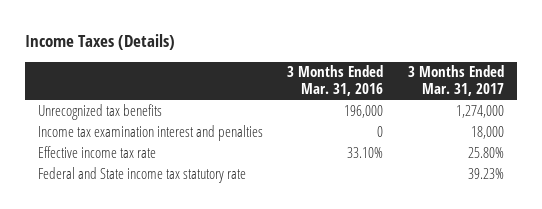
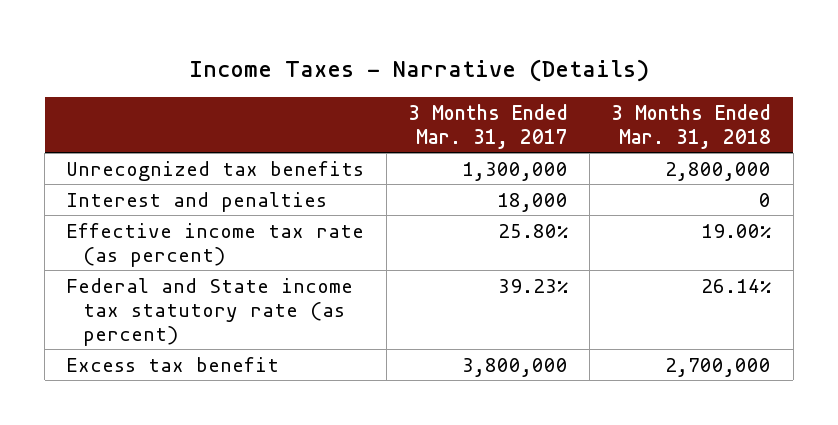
- Income Taxes (Details)
+ Income Taxes - Narrative (Details)
- | 3 Months Ended Mar. 31, 2016 | 3 Months Ended Mar. 31, 2017
+ | 3 Months Ended Mar. 31, 2017 | 3 Months Ended Mar. 31, 2018
- Unrecognized tax benefits | 196,000 | 1,274,000
- Income tax examination interest and penalties | 0 | 18,000
- Effective income tax rate | 33.10% | 25.80%
- Federal and State income tax statutory rate | | 39.23%
+ Unrecognized tax benefits | 1,300,000 | 2,800,000
+ Interest and penalties | 18,000 | 0
+ Effective income tax rate (as percent) | 25.80% | 19.00%
+ Federal and State income tax statutory rate (as percent) | 39.23% | 26.14%
+ Excess tax benefit | 3,800,000 | 2,700,000

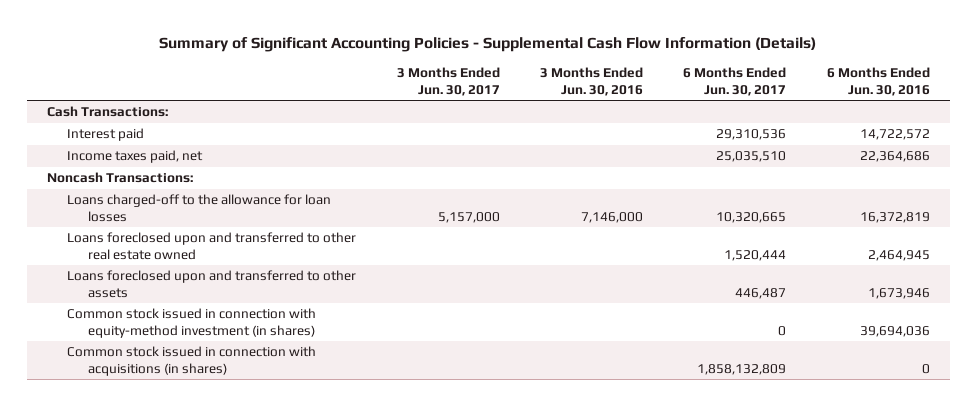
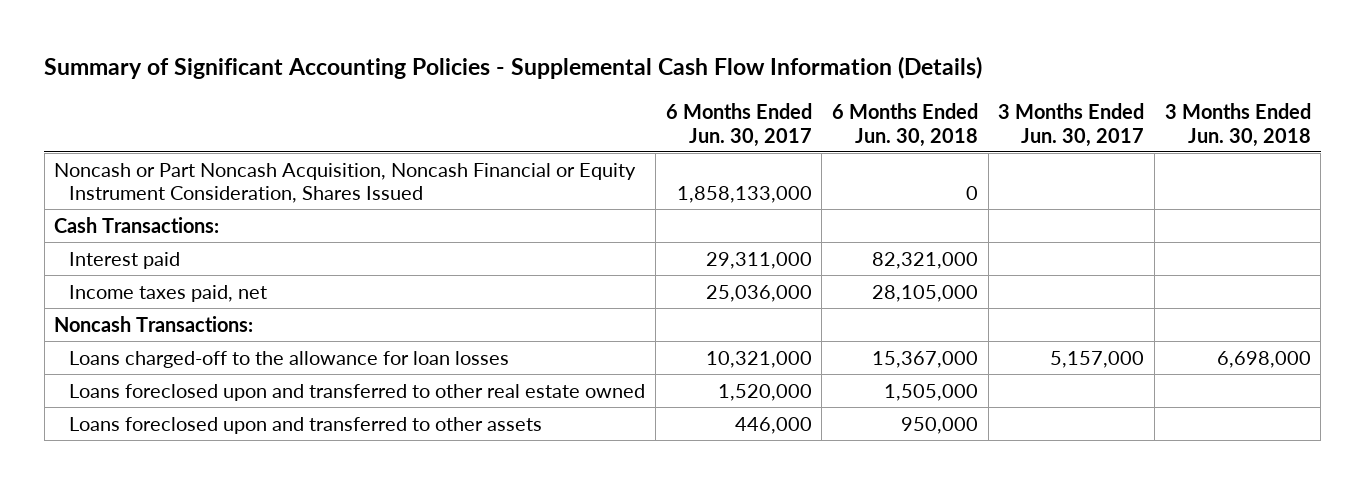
- | 3 Months Ended Jun. 30, 2017 | 3 Months Ended Jun. 30, 2016 | 6 Months Ended Jun. 30, 2017 | 6 Months Ended Jun. 30, 2016
+ | 6 Months Ended Jun. 30, 2017 | 6 Months Ended Jun. 30, 2018 | 3 Months Ended Jun. 30, 2017 | 3 Months Ended Jun. 30, 2018
+ Noncash or Part Noncash Acquisition, Noncash Financial or Equity Instrument Consideration, Shares Issued | 1,858,133,000 | 0 | |
- Interest paid | | | 29,310,536 | 14,722,572
- Income taxes paid, net | | | 25,035,510 | 22,364,686
+ Interest paid | 29,311,000 | 82,321,000 | |
+ Income taxes paid, net | 25,036,000 | 28,105,000 | |
- Loans charged-off to the allowance for loan losses | 5,157,000 | 7,146,000 | 10,320,665 | 16,372,819
- Loans foreclosed upon and transferred to other real estate owned | | | 1,520,444 | 2,464,945
- Loans foreclosed upon and transferred to other assets | | | 446,487 | 1,673,946
- Common stock issued in connection with equity-method investment (in shares) | | | 0 | 39,694,036
- Common stock issued in connection with acquisitions (in shares) | | | 1,858,132,809 | 0
+ Loans charged-off to the allowance for loan losses | 10,321,000 | 15,367,000 | 5,157,000 | 6,698,000
+ Loans foreclosed upon and transferred to other real estate owned | 1,520,000 | 1,505,000 | |
+ Loans foreclosed upon and transferred to other assets | 446,000 | 950,000 | |

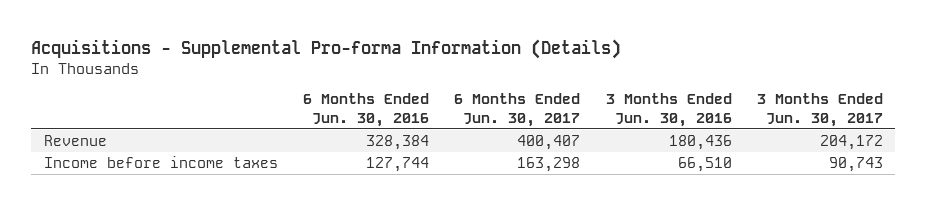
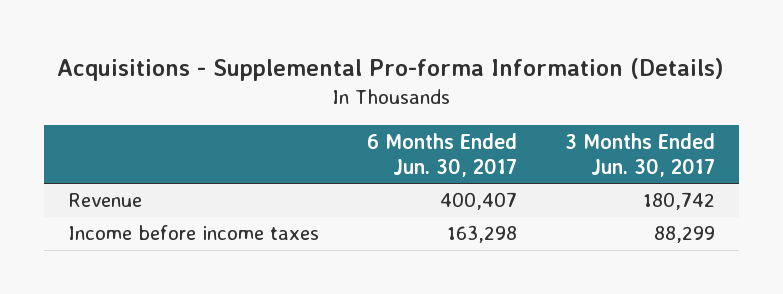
- | 6 Months Ended Jun. 30, 2016 | 6 Months Ended Jun. 30, 2017 | 3 Months Ended Jun. 30, 2016 | 3 Months Ended Jun. 30, 2017
+ | 6 Months Ended Jun. 30, 2017 | 3 Months Ended Jun. 30, 2017
- Revenue | 328,384 | 400,407 | 180,436 | 204,172
- Income before income taxes | 127,744 | 163,298 | 66,510 | 90,743
+ Revenue | 400,407 | 180,742
+ Income before income taxes | 163,298 | 88,299

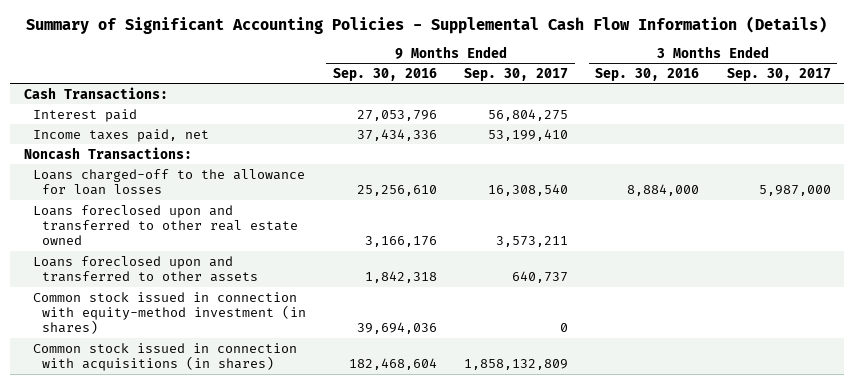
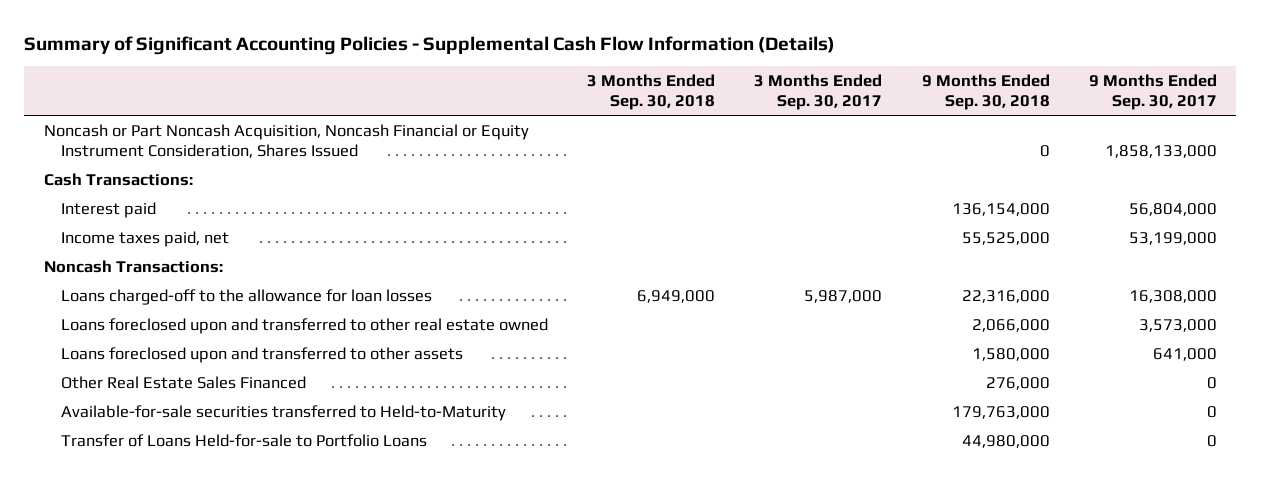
- | 9 Months Ended Sep. 30, 2016 | 9 Months Ended Sep. 30, 2017 | 3 Months Ended Sep. 30, 2016 | 3 Months Ended Sep. 30, 2017
+ | 3 Months Ended Sep. 30, 2018 | 3 Months Ended Sep. 30, 2017 | 9 Months Ended Sep. 30, 2018 | 9 Months Ended Sep. 30, 2017
+ Noncash or Part Noncash Acquisition, Noncash Financial or Equity Instrument Consideration, Shares Issued | | | 0 | 1,858,133,000
- Interest paid | 27,053,796 | 56,804,275 | |
- Income taxes paid, net | 37,434,336 | 53,199,410 | |
+ Interest paid | | | 136,154,000 | 56,804,000
+ Income taxes paid, net | | | 55,525,000 | 53,199,000
- Loans charged-off to the allowance for loan losses | 25,256,610 | 16,308,540 | 8,884,000 | 5,987,000
- Loans foreclosed upon and transferred to other real estate owned | 3,166,176 | 3,573,211 | |
- Loans foreclosed upon and transferred to other assets | 1,842,318 | 640,737 | |
- Common stock issued in connection with equity-method investment (in shares) | 39,694,036 | 0 | |
- Common stock issued in connection with acquisitions (in shares) | 182,468,604 | 1,858,132,809 | |
+ Loans charged-off to the allowance for loan losses | 6,949,000 | 5,987,000 | 22,316,000 | 16,308,000
+ Loans foreclosed upon and transferred to other real estate owned | | | 2,066,000 | 3,573,000
+ Loans foreclosed upon and transferred to other assets | | | 1,580,000 | 641,000
+ Other Real Estate Sales Financed | | | 276,000 | 0
+ Available-for-sale securities transferred to Held-to-Maturity | | | 179,763,000 | 0
+ Transfer of Loans Held-for-sale to Portfolio Loans | | | 44,980,000 | 0

